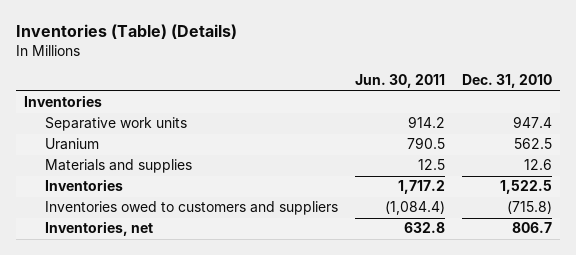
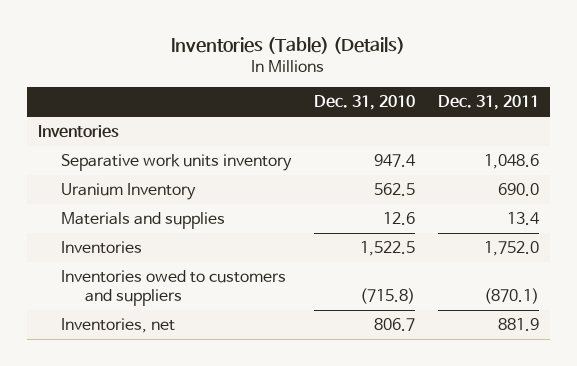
- | Jun. 30, 2011 | Dec. 31, 2010
+ | Dec. 31, 2010 | Dec. 31, 2011
- Separative work units | 914.2 | 947.4
- Uranium | 790.5 | 562.5
+ Separative work units inventory | 947.4 | 1,048.6
+ Uranium Inventory | 562.5 | 690.0

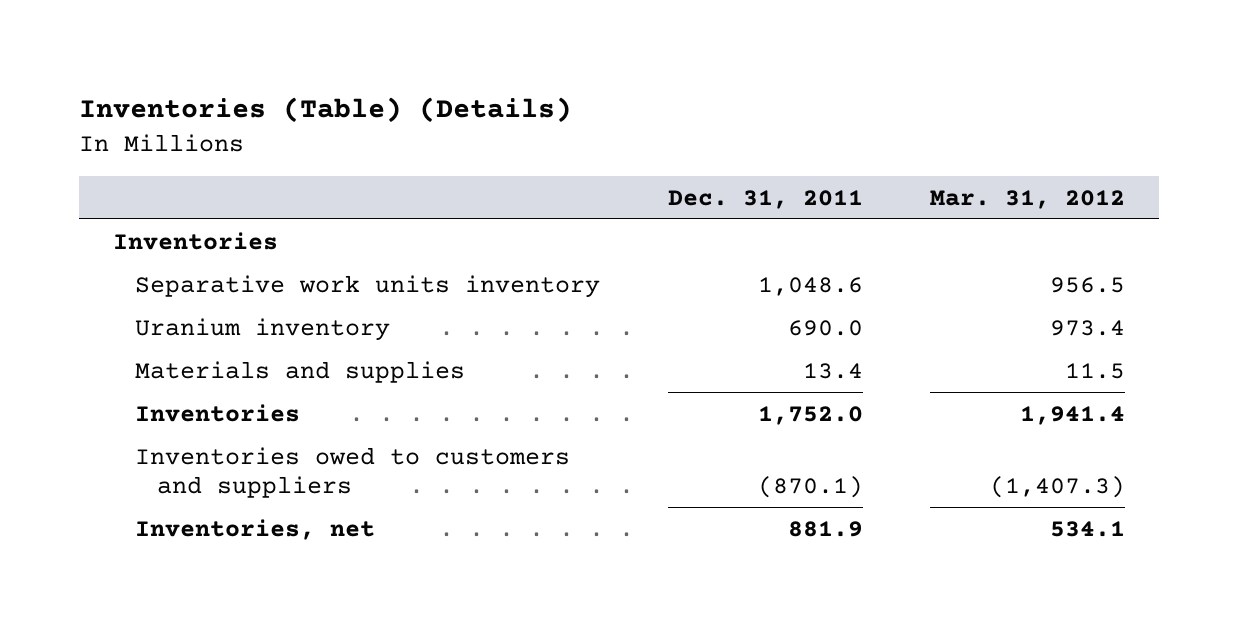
- | Dec. 31, 2010 | Dec. 31, 2011
+ | Dec. 31, 2011 | Mar. 31, 2012
- Uranium Inventory | 562.5 | 690.0
+ Uranium inventory | 690.0 | 973.4

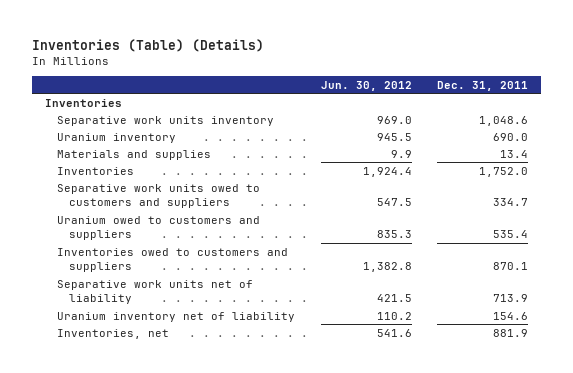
- | Dec. 31, 2011 | Mar. 31, 2012
+ | Jun. 30, 2012 | Dec. 31, 2011
- Inventories owed to customers and suppliers | (870.1) | (1,407.3)
+ Separative work units owed to customers and suppliers | 547.5 | 334.7
+ Uranium owed to customers and suppliers | 835.3 | 535.4
+ Inventories owed to customers and suppliers | 1,382.8 | 870.1
+ Separative work units net of liability | 421.5 | 713.9
+ Uranium inventory net of liability | 110.2 | 154.6

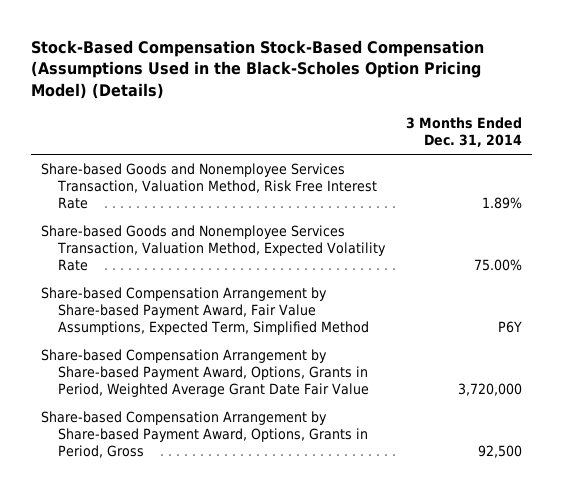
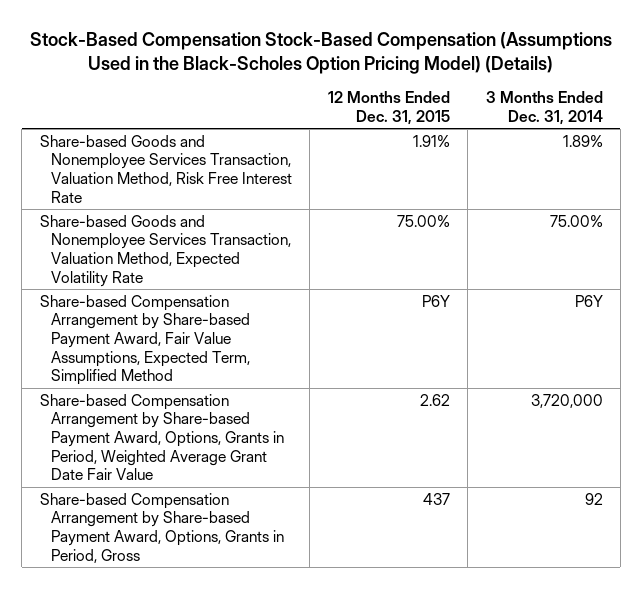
- | 3 Months Ended Dec. 31, 2014
+ | 12 Months Ended Dec. 31, 2015 | 3 Months Ended Dec. 31, 2014
- Share-based Compensation Arrangement by Share-based Payment Award, Options, Grants in Period, Gross | 92,500
+ Share-based Compensation Arrangement by Share-based Payment Award, Options, Grants in Period, Gross | 437 | 92

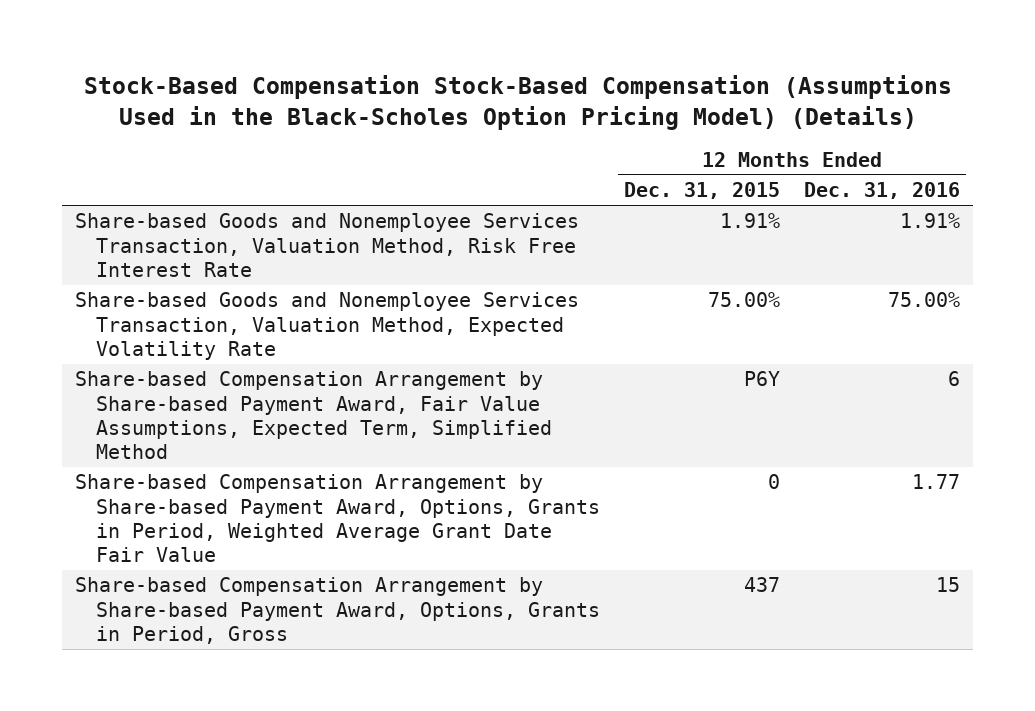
- | 12 Months Ended Dec. 31, 2015 | 3 Months Ended Dec. 31, 2014
+ | 12 Months Ended Dec. 31, 2015 | 12 Months Ended Dec. 31, 2016
- Share-based Compensation Arrangement by Share-based Payment Award, Options, Grants in Period, Weighted Average Grant Date Fair Value | 2.62 | 3,720,000
+ Share-based Compensation Arrangement by Share-based Payment Award, Options, Grants in Period, Weighted Average Grant Date Fair Value | 0 | 1.77

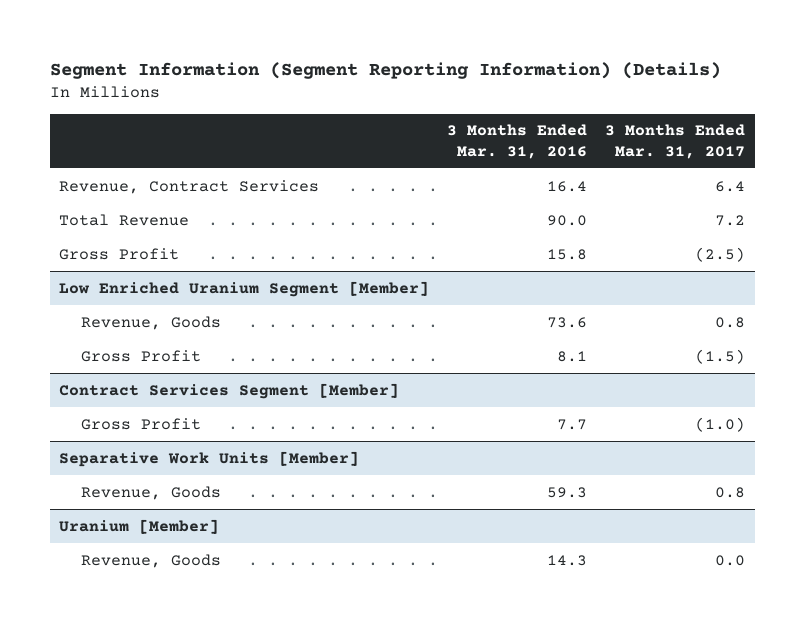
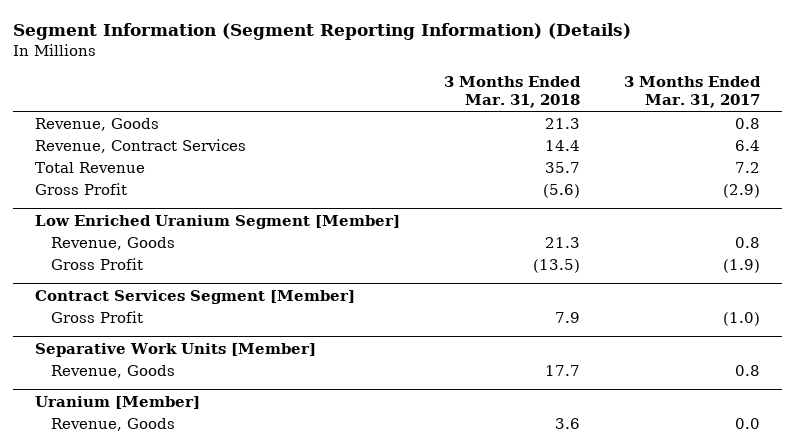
- | 3 Months Ended Mar. 31, 2016 | 3 Months Ended Mar. 31, 2017
+ | 3 Months Ended Mar. 31, 2018 | 3 Months Ended Mar. 31, 2017
+ Revenue, Goods | 21.3 | 0.8
- Gross Profit | 15.8 | (2.5)
+ Gross Profit | (5.6) | (2.9)
@ Low Enriched Uranium Segment [Member]
- Gross Profit | 8.1 | (1.5)
+ Gross Profit | (13.5) | (1.9)

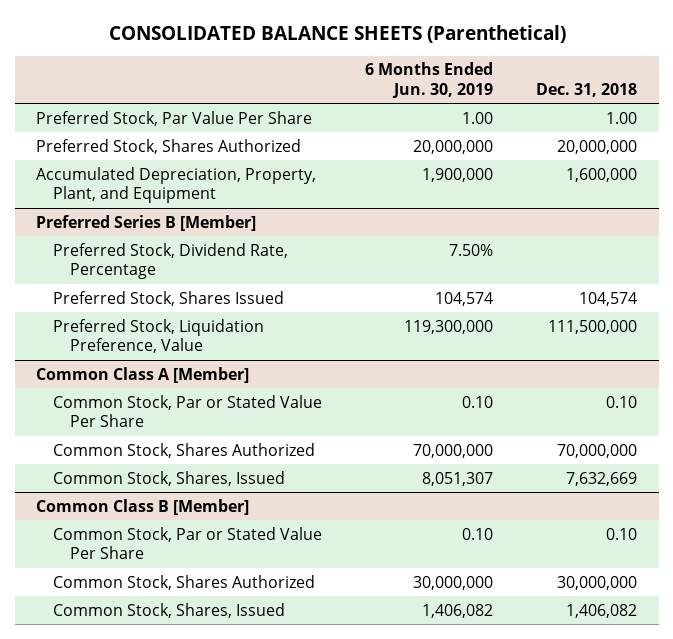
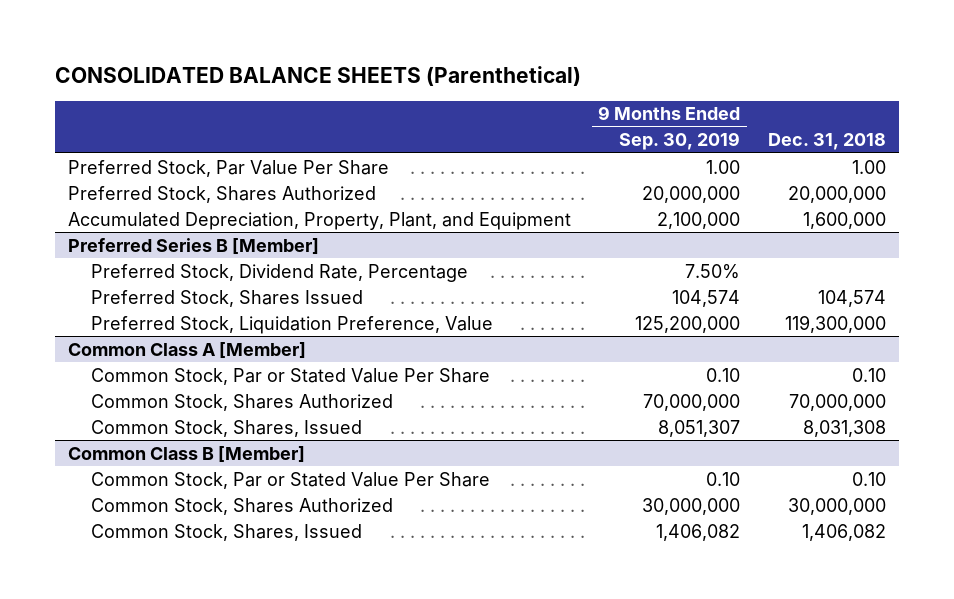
- | 6 Months Ended Jun. 30, 2019 | Dec. 31, 2018
+ | 9 Months Ended Sep. 30, 2019 | Dec. 31, 2018
@ Preferred Series B [Member]
- Preferred Stock, Liquidation Preference, Value | 119,300,000 | 111,500,000
+ Preferred Stock, Liquidation Preference, Value | 125,200,000 | 119,300,000
@ Common Class A [Member]
- Common Stock, Shares, Issued | 8,051,307 | 7,632,669
+ Common Stock, Shares, Issued | 8,051,307 | 8,031,308

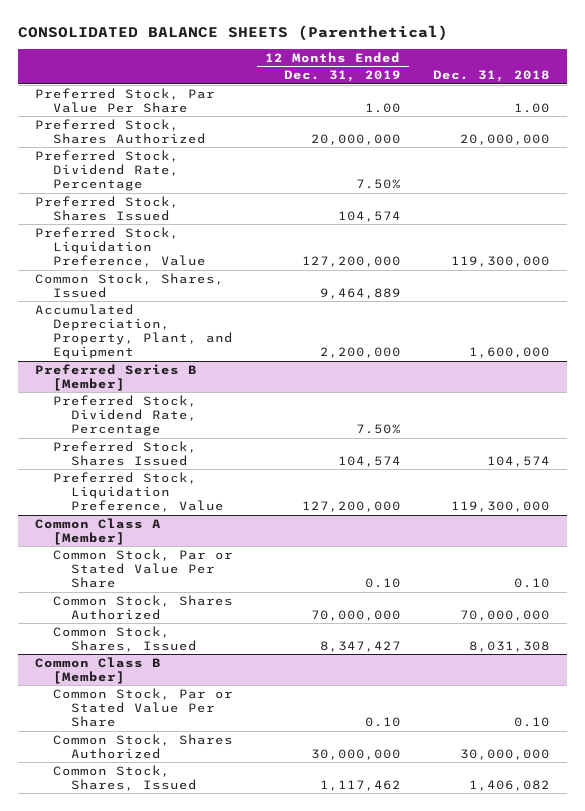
- | 9 Months Ended Sep. 30, 2019 | Dec. 31, 2018
+ | 12 Months Ended Dec. 31, 2019 | Dec. 31, 2018
+ Preferred Stock, Dividend Rate, Percentage | 7.50% |
+ Preferred Stock, Shares Issued | 104,574 |
+ Preferred Stock, Liquidation Preference, Value | 127,200,000 | 119,300,000
+ Common Stock, Shares, Issued | 9,464,889 |

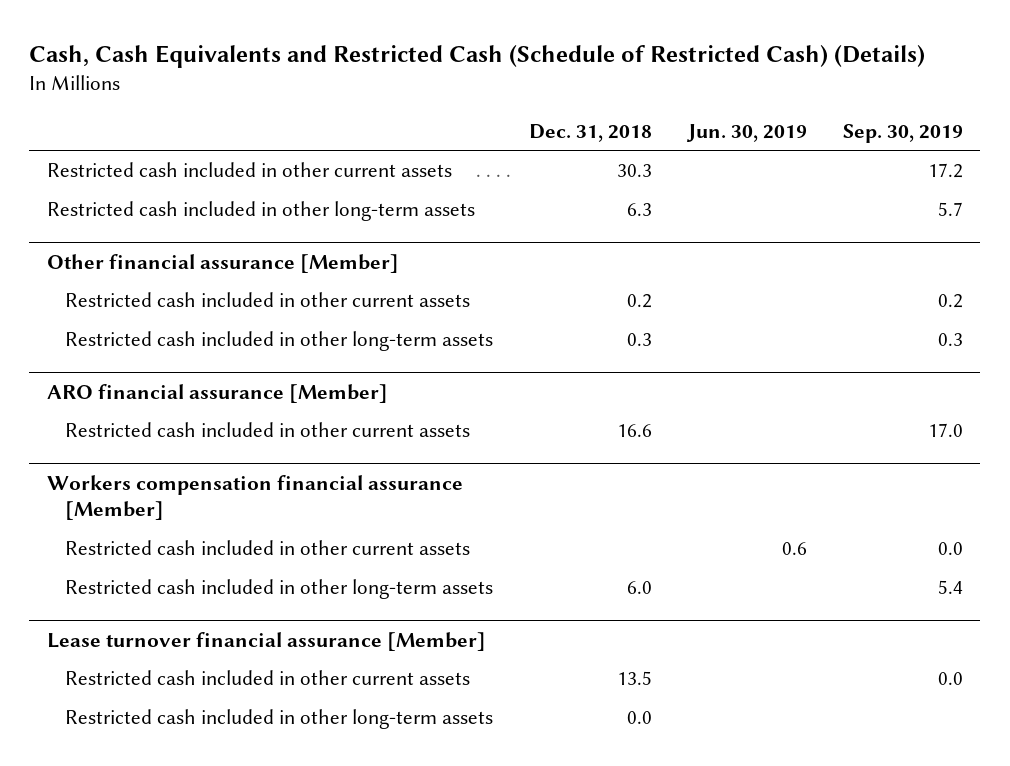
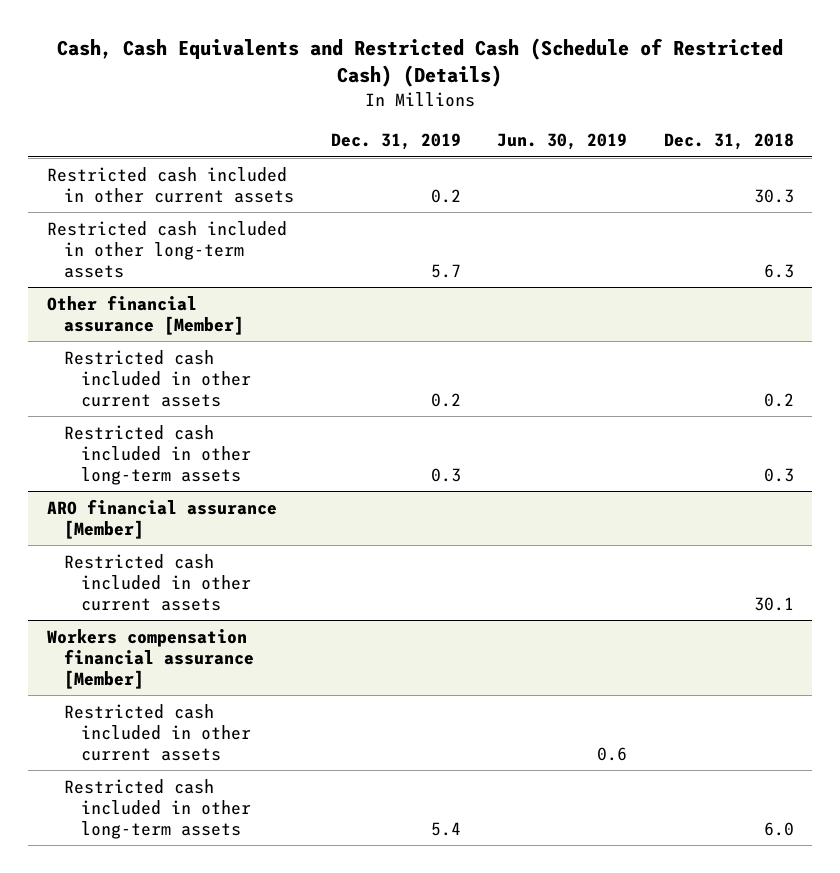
- | Dec. 31, 2018 | Jun. 30, 2019 | Sep. 30, 2019
+ | Dec. 31, 2019 | Jun. 30, 2019 | Dec. 31, 2018
@ ARO financial assurance [Member]
- Restricted cash included in other current assets | 16.6 | | 17.0
+ Restricted cash included in other current assets | | | 30.1
- Lease turnover financial assurance [Member]
- Restricted cash included in other current assets | 13.5 | | 0.0
- Restricted cash included in other long-term assets | 0.0 | |

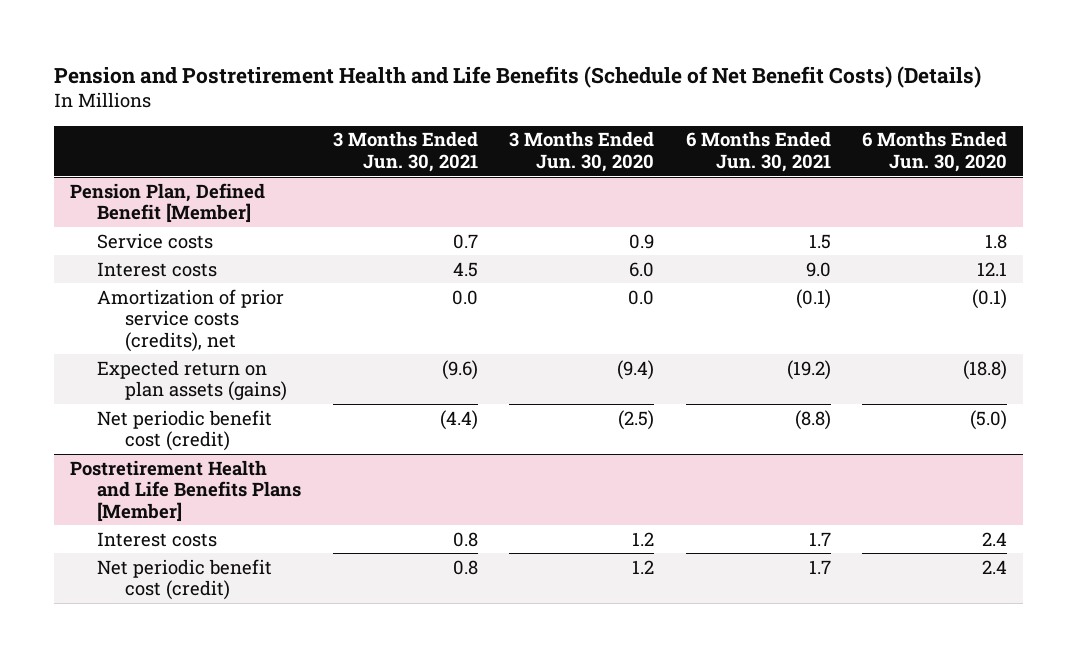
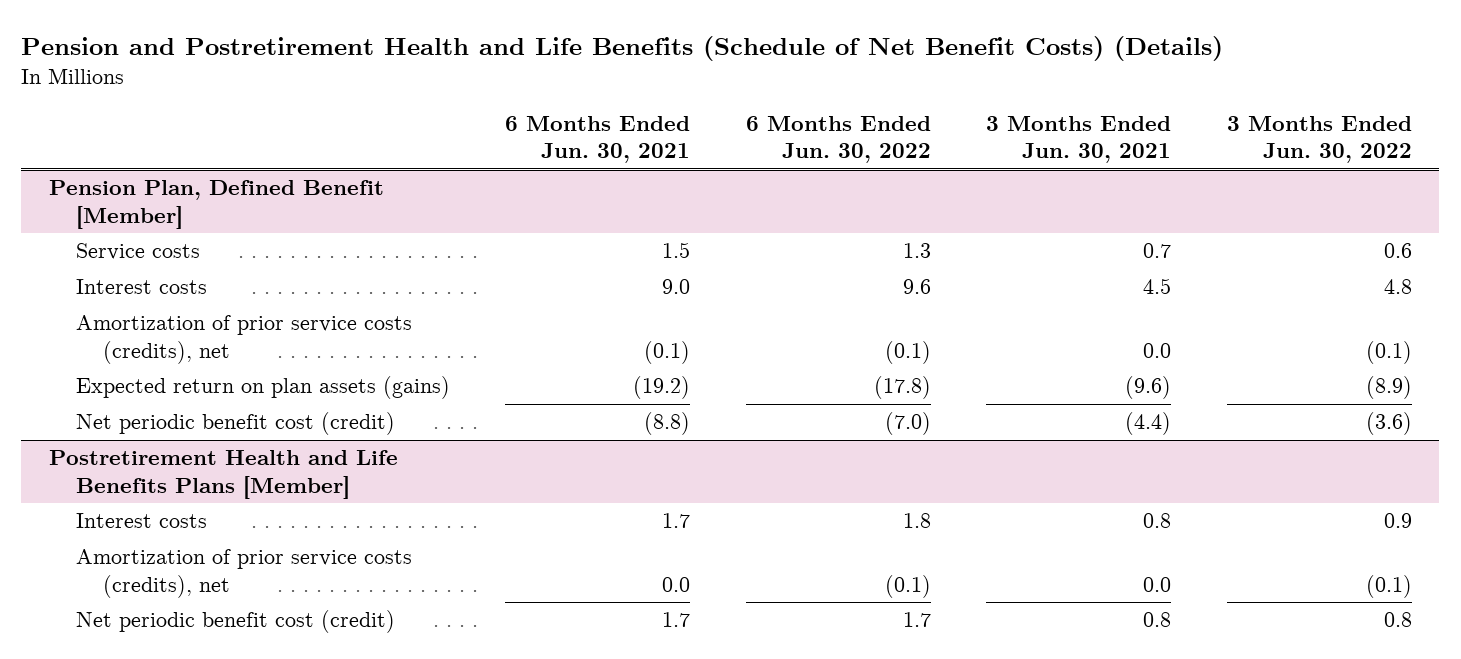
- | 3 Months Ended Jun. 30, 2021 | 3 Months Ended Jun. 30, 2020 | 6 Months Ended Jun. 30, 2021 | 6 Months Ended Jun. 30, 2020
+ | 6 Months Ended Jun. 30, 2021 | 6 Months Ended Jun. 30, 2022 | 3 Months Ended Jun. 30, 2021 | 3 Months Ended Jun. 30, 2022
@ Postretirement Health and Life Benefits Plans [Member]
+ Amortization of prior service costs (credits), net | 0.0 | (0.1) | 0.0 | (0.1)

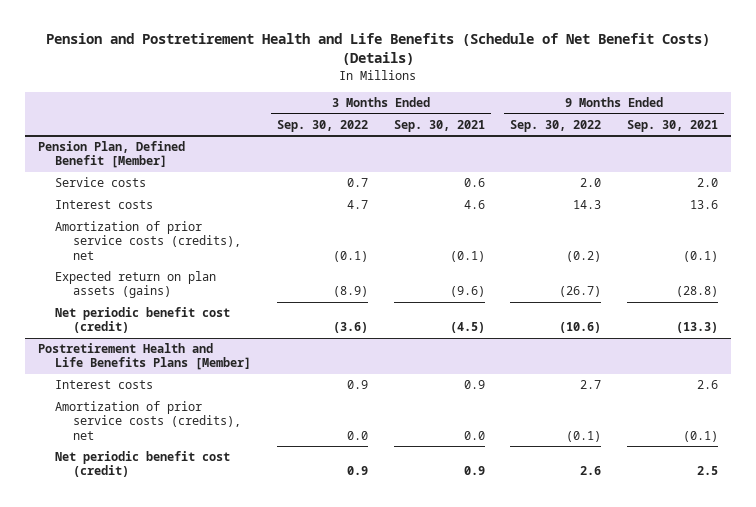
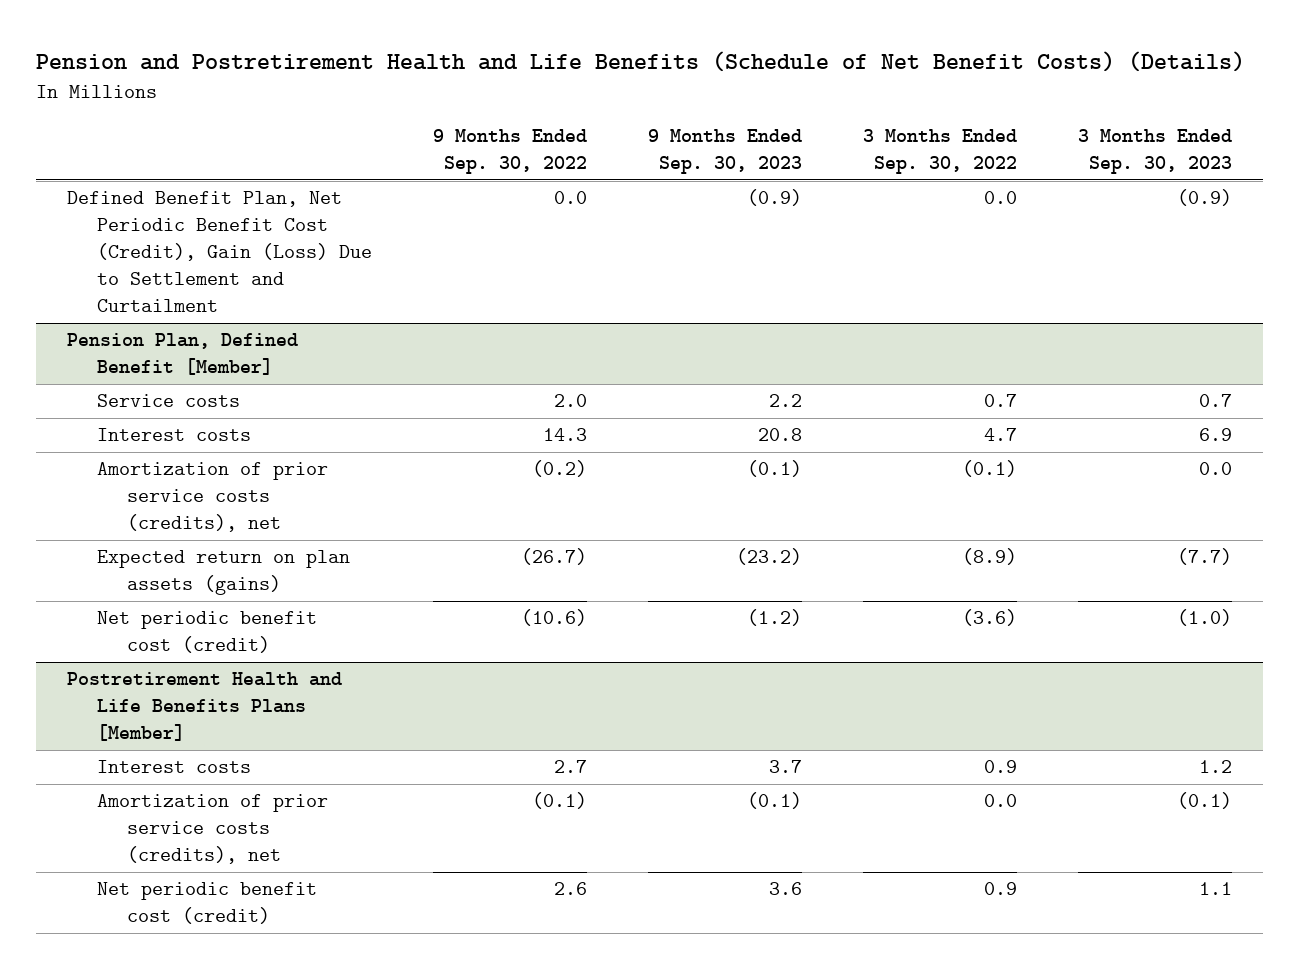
- | 3 Months Ended Sep. 30, 2022 | 3 Months Ended Sep. 30, 2021 | 9 Months Ended Sep. 30, 2022 | 9 Months Ended Sep. 30, 2021
+ | 9 Months Ended Sep. 30, 2022 | 9 Months Ended Sep. 30, 2023 | 3 Months Ended Sep. 30, 2022 | 3 Months Ended Sep. 30, 2023
+ Defined Benefit Plan, Net Periodic Benefit Cost (Credit), Gain (Loss) Due to Settlement and Curtailment | 0.0 | (0.9) | 0.0 | (0.9)

